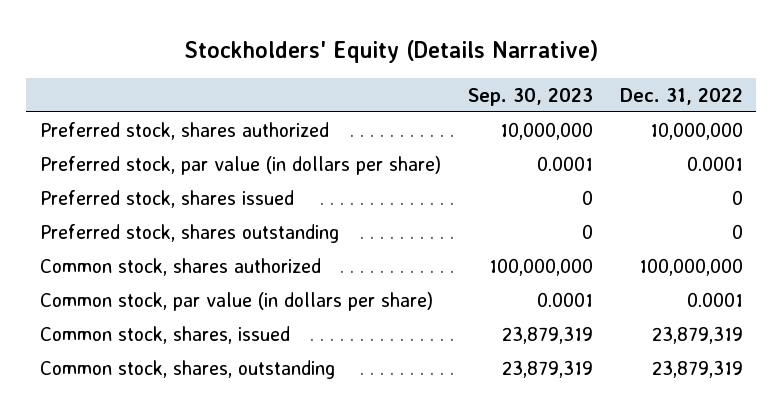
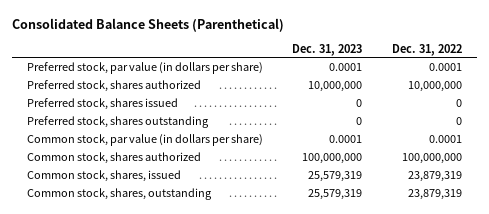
- Stockholders' Equity (Details Narrative)
+ Consolidated Balance Sheets (Parenthetical)
- | Sep. 30, 2023 | Dec. 31, 2022
+ | Dec. 31, 2023 | Dec. 31, 2022
moved down: Preferred stock, shares authorized | 10,000,000 | 10,000,000
moved down: Common stock, shares authorized | 100,000,000 | 100,000,000

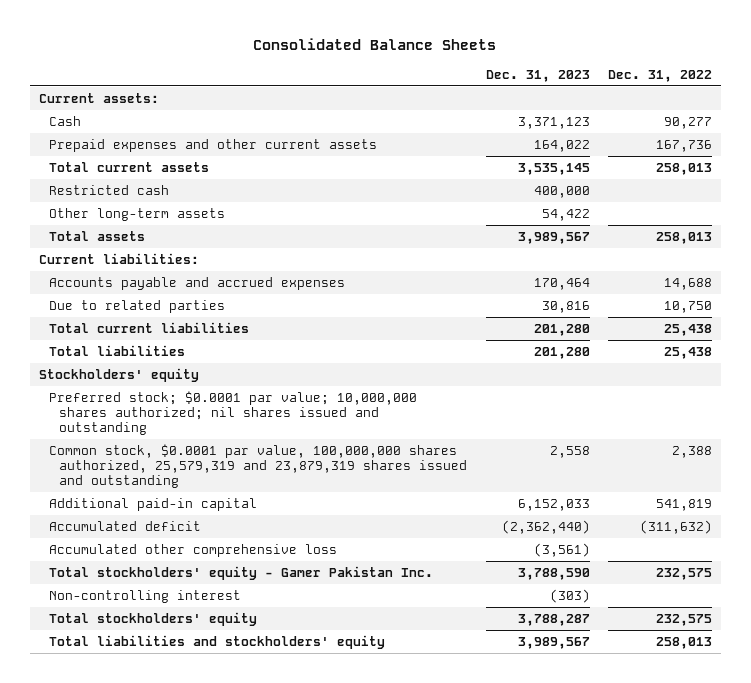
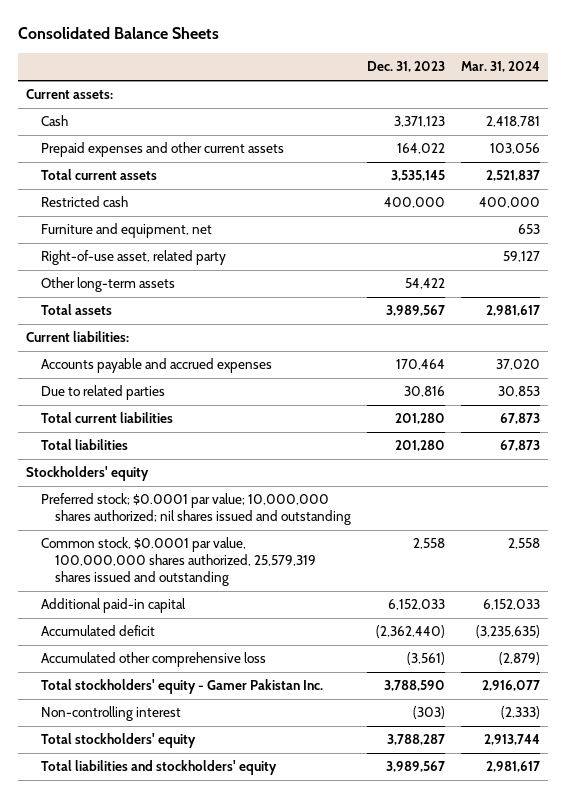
- | Dec. 31, 2023 | Dec. 31, 2022
+ | Dec. 31, 2023 | Mar. 31, 2024
+ Furniture and equipment, net | | 653
+ Right-of-use asset, related party | | 59,127
- Common stock, $0.0001 par value, 100,000,000 shares authorized, 25,579,319 and 23,879,319 shares issued and outstanding | 2,558 | 2,388
+ Common stock, $0.0001 par value, 100,000,000 shares authorized, 25,579,319 shares issued and outstanding | 2,558 | 2,558

